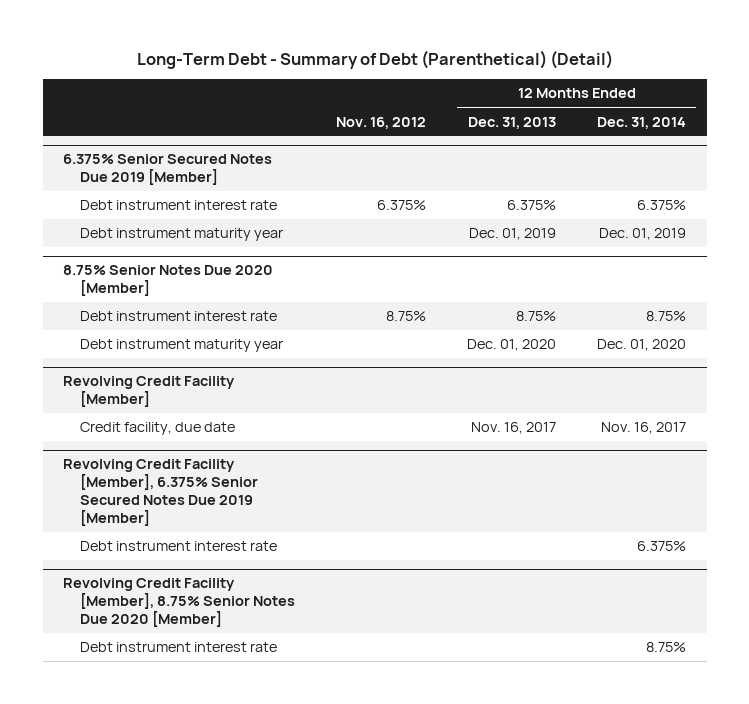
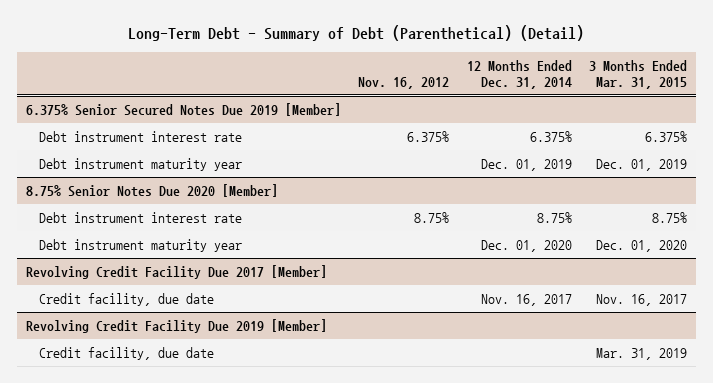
- | Nov. 16, 2012 | 12 Months Ended Dec. 31, 2013 | 12 Months Ended Dec. 31, 2014
+ | Nov. 16, 2012 | 12 Months Ended Dec. 31, 2014 | 3 Months Ended Mar. 31, 2015
- Revolving Credit Facility [Member]
+ Revolving Credit Facility Due 2017 [Member]
- Revolving Credit Facility [Member], 6.375% Senior Secured Notes Due 2019 [Member]
- Debt instrument interest rate | | | 6.375%
- Revolving Credit Facility [Member], 8.75% Senior Notes Due 2020 [Member]
- Debt instrument interest rate | | | 8.75%
+ Revolving Credit Facility Due 2019 [Member]
+ Credit facility, due date | | | Mar. 31, 2019

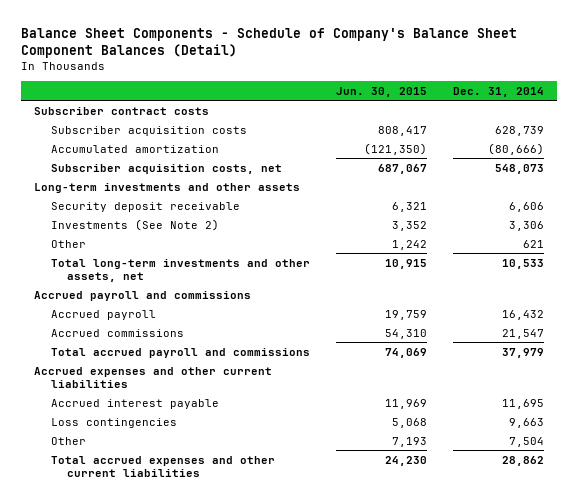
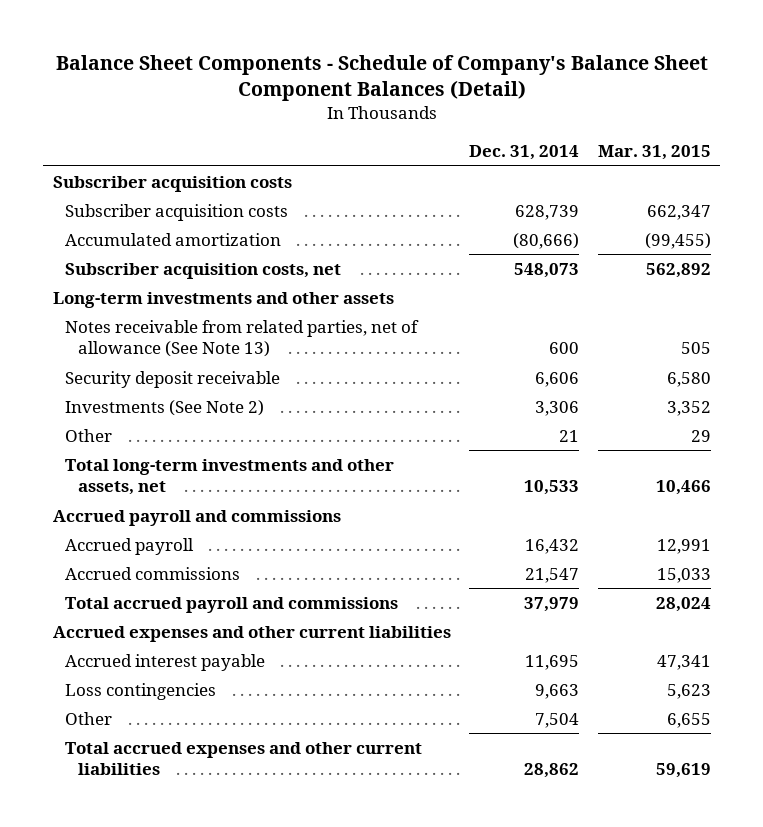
- | Jun. 30, 2015 | Dec. 31, 2014
+ | Dec. 31, 2014 | Mar. 31, 2015
- Subscriber contract costs
+ Subscriber acquisition costs
+ Notes receivable from related parties, net of allowance (See Note 13) | 600 | 505
- Other | 1,242 | 621
+ Other | 21 | 29

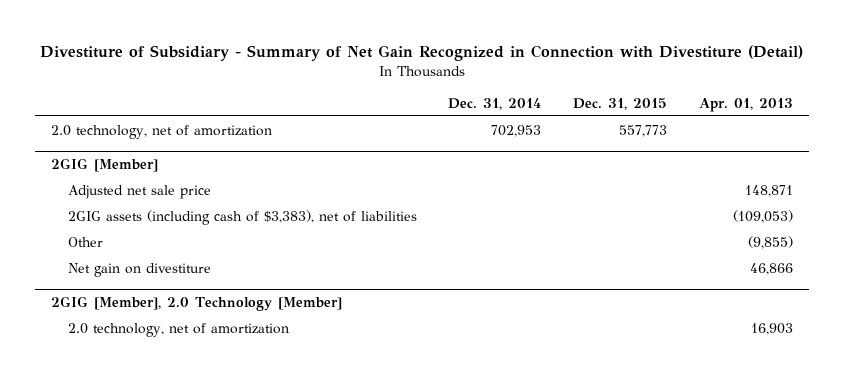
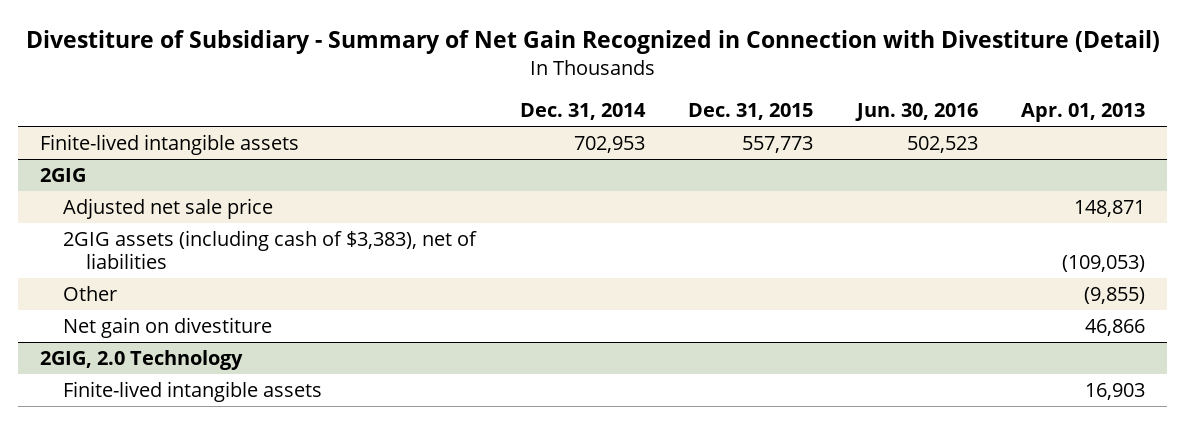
- | Dec. 31, 2014 | Dec. 31, 2015 | Apr. 01, 2013
+ | Dec. 31, 2014 | Dec. 31, 2015 | Jun. 30, 2016 | Apr. 01, 2013
- 2.0 technology, net of amortization | 702,953 | 557,773 |
- 2GIG [Member]
+ Finite-lived intangible assets | 702,953 | 557,773 | 502,523 |
+ 2GIG
- 2GIG [Member], 2.0 Technology [Member]
- 2.0 technology, net of amortization | | | 16,903
+ 2GIG, 2.0 Technology
+ Finite-lived intangible assets | | | | 16,903

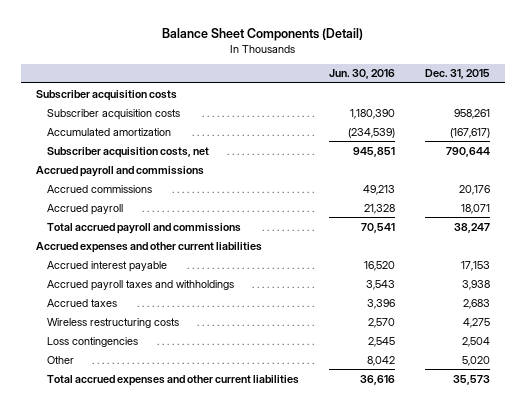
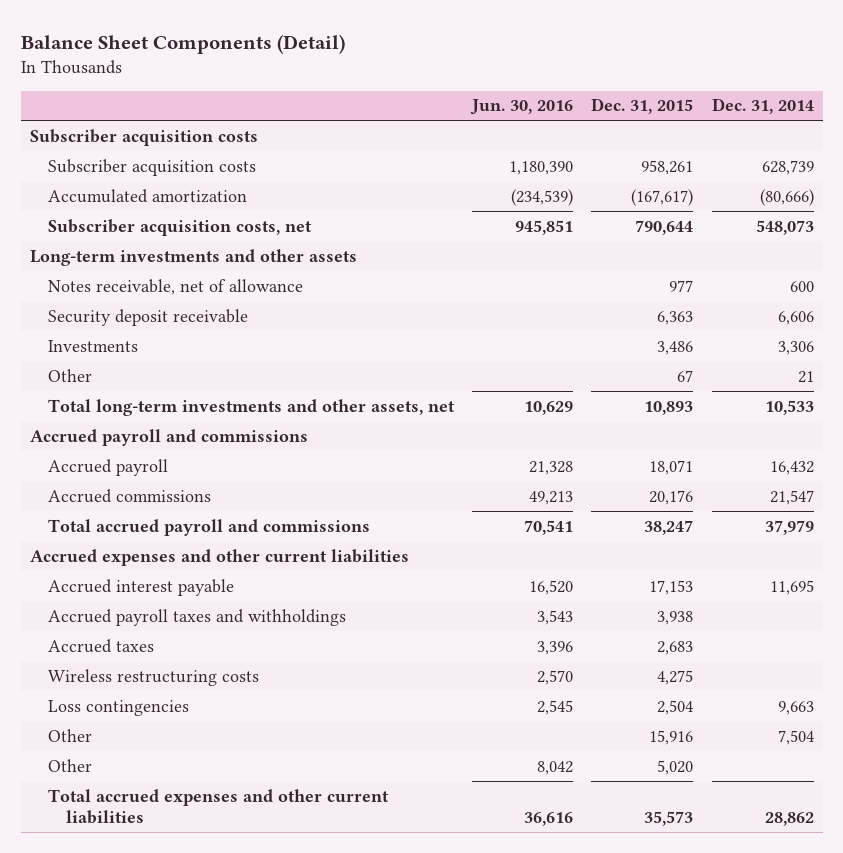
- | Jun. 30, 2016 | Dec. 31, 2015
+ | Jun. 30, 2016 | Dec. 31, 2015 | Dec. 31, 2014
+ Long-term investments and other assets
+ Notes receivable, net of allowance | | 977 | 600
+ Security deposit receivable | | 6,363 | 6,606
+ Investments | | 3,486 | 3,306
+ Other | | 67 | 21
+ Total long-term investments and other assets, net | 10,629 | 10,893 | 10,533
moved down: Accrued commissions | 49,213 | 20,176 | 21,547
+ Other | | 15,916 | 7,504

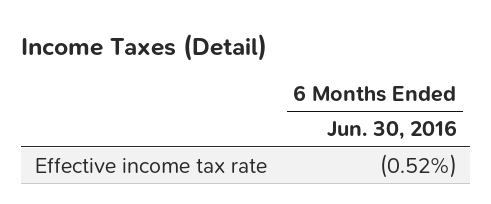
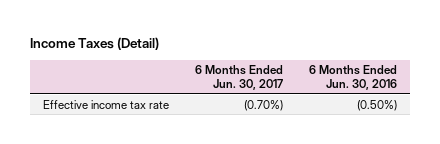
- | 6 Months Ended Jun. 30, 2016
+ | 6 Months Ended Jun. 30, 2017 | 6 Months Ended Jun. 30, 2016
- Effective income tax rate | (0.52%)
+ Effective income tax rate | (0.70%) | (0.50%)

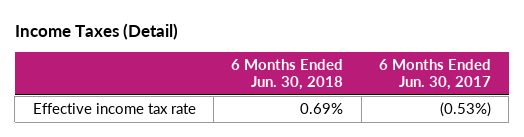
- | 6 Months Ended Jun. 30, 2017 | 6 Months Ended Jun. 30, 2016
+ | 6 Months Ended Jun. 30, 2018 | 6 Months Ended Jun. 30, 2017
- Effective income tax rate | (0.70%) | (0.50%)
+ Effective income tax rate | 0.69% | (0.53%)

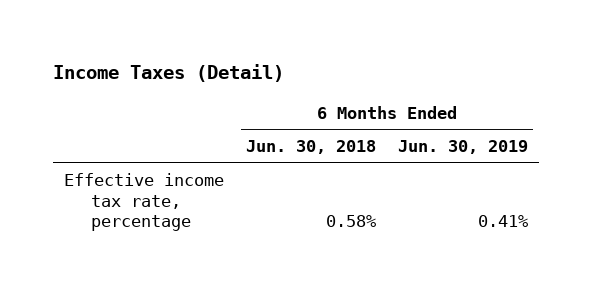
- | 6 Months Ended Jun. 30, 2018 | 6 Months Ended Jun. 30, 2017
+ | 6 Months Ended Jun. 30, 2018 | 6 Months Ended Jun. 30, 2019
- Effective income tax rate | 0.69% | (0.53%)
+ Effective income tax rate, percentage | 0.58% | 0.41%

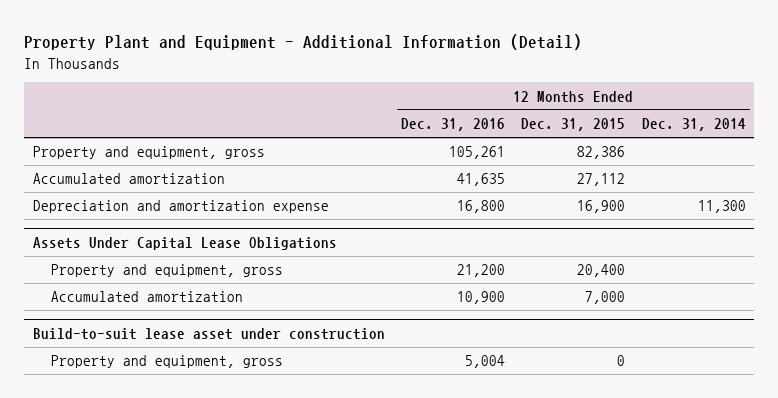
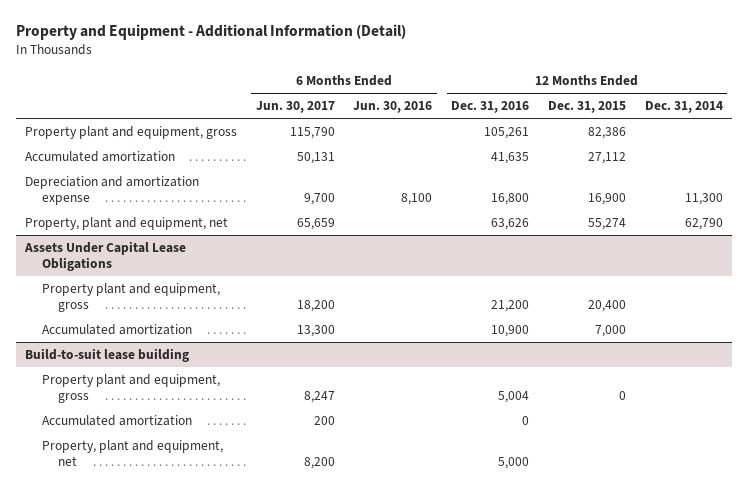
- Property Plant and Equipment - Additional Information (Detail)
+ Property and Equipment - Additional Information (Detail)
- | 12 Months Ended Dec. 31, 2016 | 12 Months Ended Dec. 31, 2015 | 12 Months Ended Dec. 31, 2014
+ | 6 Months Ended Jun. 30, 2017 | 6 Months Ended Jun. 30, 2016 | 12 Months Ended Dec. 31, 2016 | 12 Months Ended Dec. 31, 2015 | 12 Months Ended Dec. 31, 2014
- Property and equipment, gross | 105,261 | 82,386 |
+ Property plant and equipment, gross | 115,790 | | 105,261 | 82,386 |
+ Property, plant and equipment, net | 65,659 | | 63,626 | 55,274 | 62,790
@ Assets Under Capital Lease Obligations
- Property and equipment, gross | 21,200 | 20,400 |
+ Property plant and equipment, gross | 18,200 | | 21,200 | 20,400 |
- Build-to-suit lease asset under construction
- Property and equipment, gross | 5,004 | 0 |
+ Build-to-suit lease building
+ Property plant and equipment, gross | 8,247 | | 5,004 | 0 |
+ Accumulated amortization | 200 | | 0 | |
+ Property, plant and equipment, net | 8,200 | | 5,000 | |

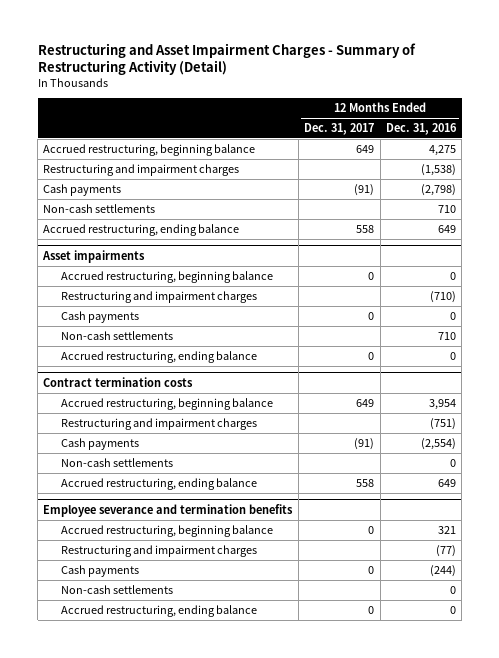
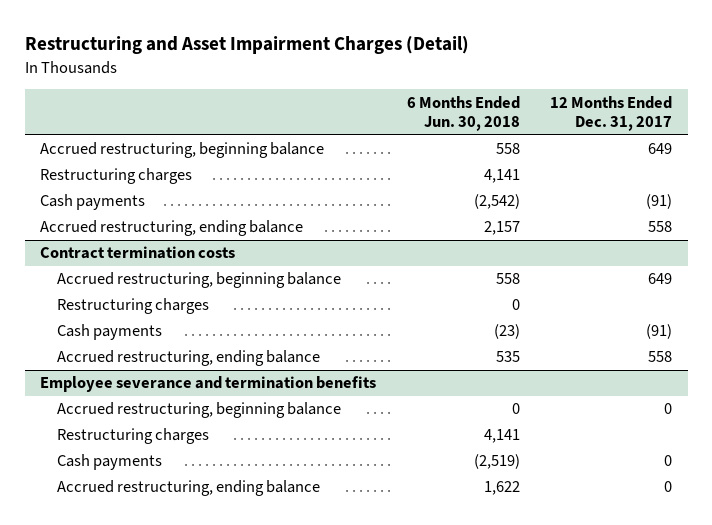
- Restructuring and Asset Impairment Charges - Summary of Restructuring Activity (Detail)
+ Restructuring and Asset Impairment Charges (Detail)
- | 12 Months Ended Dec. 31, 2017 | 12 Months Ended Dec. 31, 2016
+ | 6 Months Ended Jun. 30, 2018 | 12 Months Ended Dec. 31, 2017
- Restructuring and impairment charges | | (1,538)
+ Restructuring charges | 4,141 |
- Non-cash settlements | | 710
- Asset impairments
- Accrued restructuring, beginning balance | 0 | 0
- Restructuring and impairment charges | | (710)
- Cash payments | 0 | 0
- Non-cash settlements | | 710
- Accrued restructuring, ending balance | 0 | 0
@ Contract termination costs
- Restructuring and impairment charges | | (751)
+ Restructuring charges | 0 |
- Non-cash settlements | | 0
@ Employee severance and termination benefits
- Restructuring and impairment charges | | (77)
+ Restructuring charges | 4,141 |
- Non-cash settlements | | 0

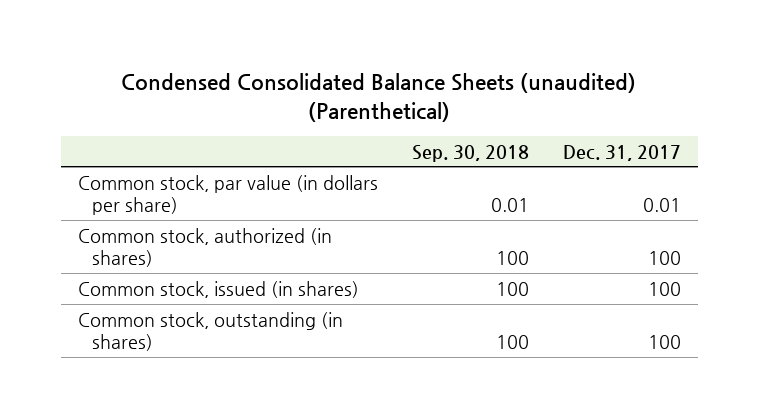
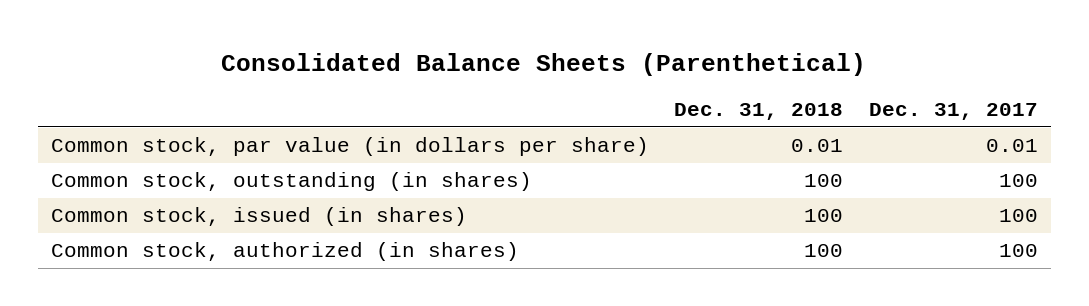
- Condensed Consolidated Balance Sheets (unaudited) (Parenthetical)
+ Consolidated Balance Sheets (Parenthetical)
- | Sep. 30, 2018 | Dec. 31, 2017
+ | Dec. 31, 2018 | Dec. 31, 2017
moved down: Common stock, issued (in shares) | 100 | 100
moved down: Common stock, authorized (in shares) | 100 | 100

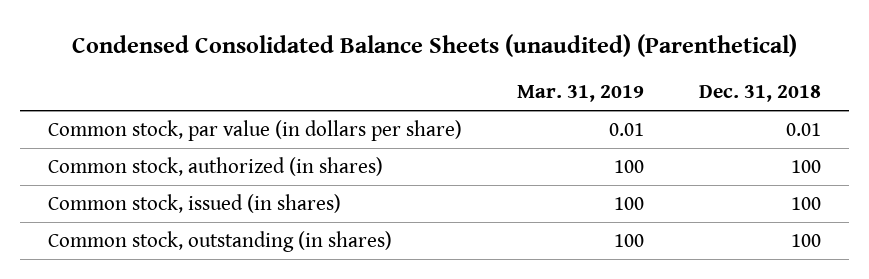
- Consolidated Balance Sheets (Parenthetical)
+ Condensed Consolidated Balance Sheets (unaudited) (Parenthetical)
- | Dec. 31, 2018 | Dec. 31, 2017
+ | Mar. 31, 2019 | Dec. 31, 2018
moved down: Common stock, issued (in shares) | 100 | 100
moved down: Common stock, outstanding (in shares) | 100 | 100

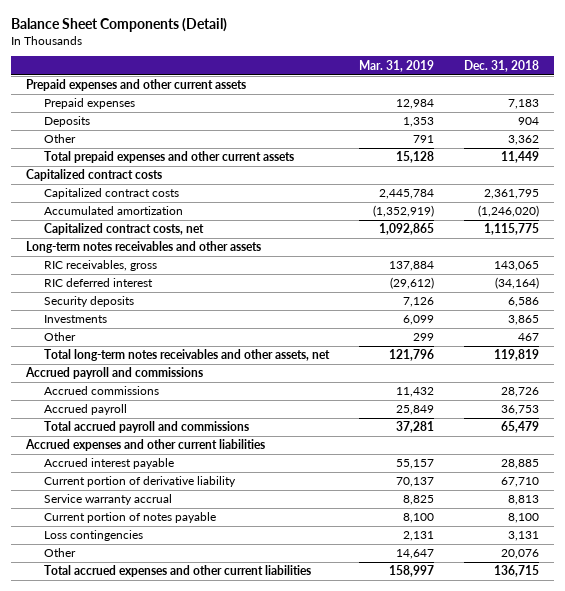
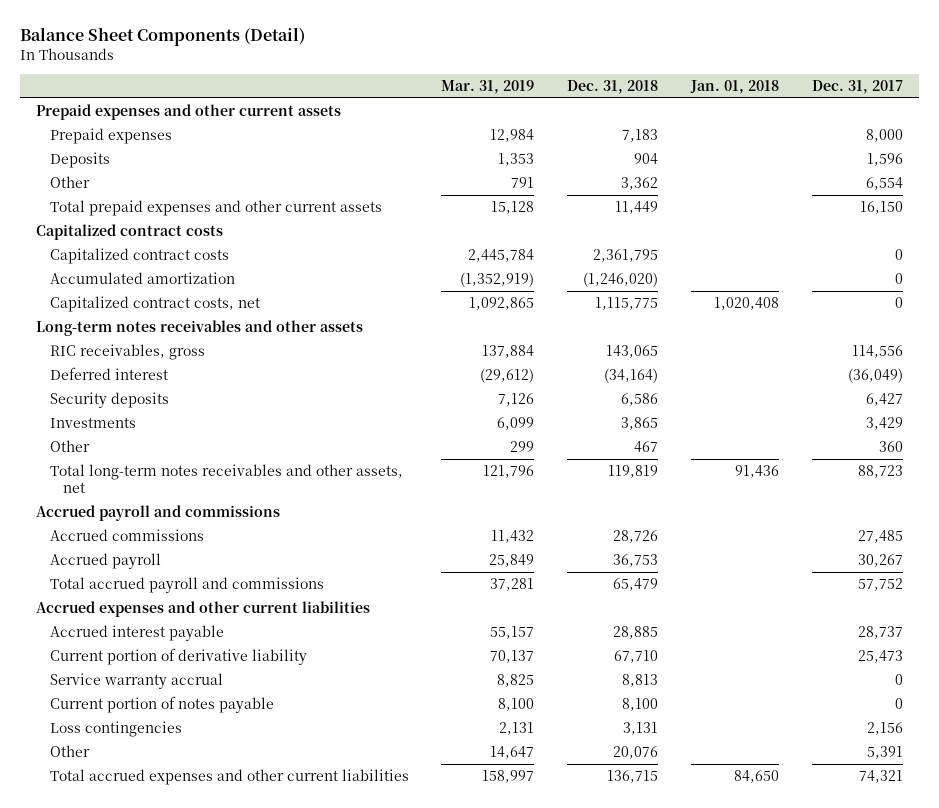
- | Mar. 31, 2019 | Dec. 31, 2018
+ | Mar. 31, 2019 | Dec. 31, 2018 | Jan. 01, 2018 | Dec. 31, 2017
- RIC deferred interest | (29,612) | (34,164)
+ Deferred interest | (29,612) | (34,164) | | (36,049)

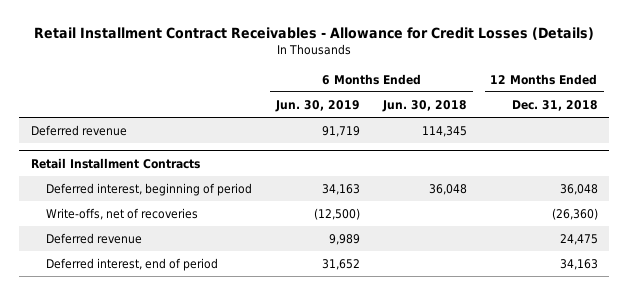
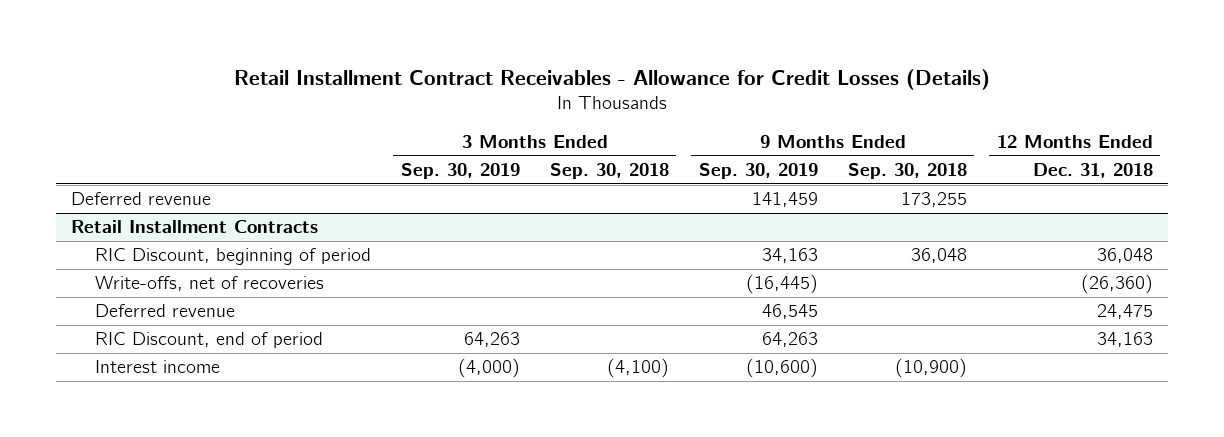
- | 6 Months Ended Jun. 30, 2019 | 6 Months Ended Jun. 30, 2018 | 12 Months Ended Dec. 31, 2018
+ | 3 Months Ended Sep. 30, 2019 | 3 Months Ended Sep. 30, 2018 | 9 Months Ended Sep. 30, 2019 | 9 Months Ended Sep. 30, 2018 | 12 Months Ended Dec. 31, 2018
@ Retail Installment Contracts
- Deferred interest, beginning of period | 34,163 | 36,048 | 36,048
+ RIC Discount, beginning of period | | | 34,163 | 36,048 | 36,048
- Deferred interest, end of period | 31,652 | | 34,163
+ RIC Discount, end of period | 64,263 | | 64,263 | | 34,163
+ Interest income | (4,000) | (4,100) | (10,600) | (10,900) |

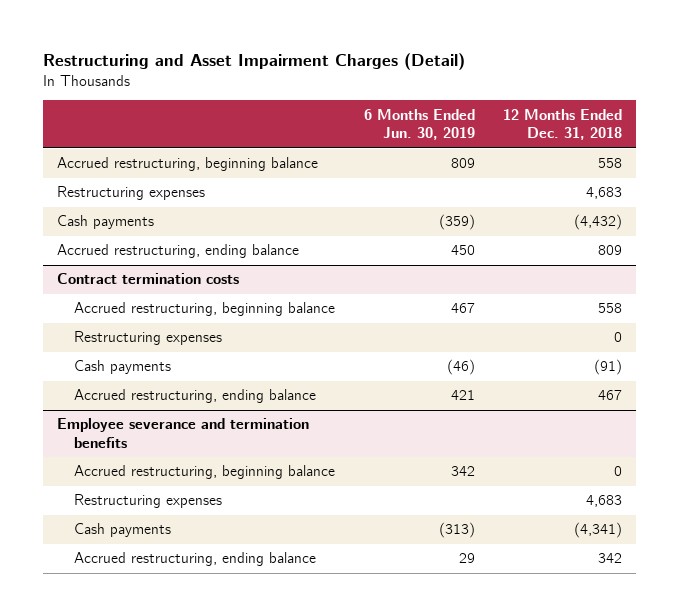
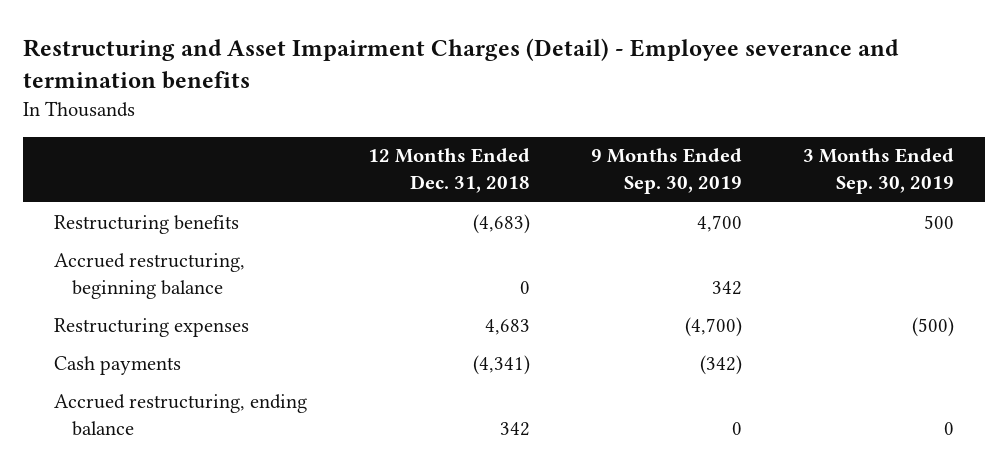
- Restructuring and Asset Impairment Charges (Detail)
+ Restructuring and Asset Impairment Charges (Detail) - Employee severance and termination benefits
- | 6 Months Ended Jun. 30, 2019 | 12 Months Ended Dec. 31, 2018
+ | 12 Months Ended Dec. 31, 2018 | 9 Months Ended Sep. 30, 2019 | 3 Months Ended Sep. 30, 2019
- Accrued restructuring, beginning balance | 809 | 558
- Restructuring expenses | | 4,683
- Cash payments | (359) | (4,432)
- Accrued restructuring, ending balance | 450 | 809
- Contract termination costs
- Accrued restructuring, beginning balance | 467 | 558
- Restructuring expenses | | 0
- Cash payments | (46) | (91)
- Accrued restructuring, ending balance | 421 | 467
- Employee severance and termination benefits
+ Restructuring benefits | (4,683) | 4,700 | 500

